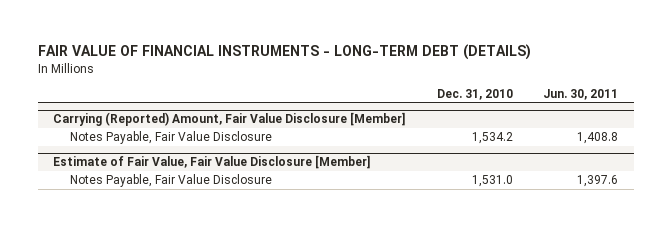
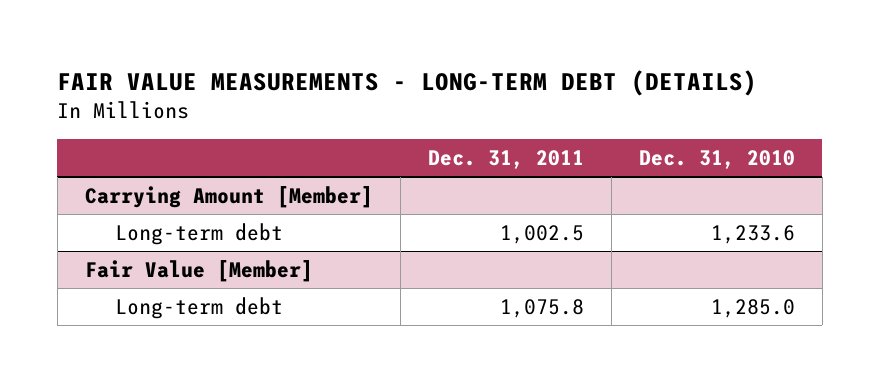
- FAIR VALUE OF FINANCIAL INSTRUMENTS - LONG-TERM DEBT (DETAILS)
+ FAIR VALUE MEASUREMENTS - LONG-TERM DEBT (DETAILS)
- | Dec. 31, 2010 | Jun. 30, 2011
+ | Dec. 31, 2011 | Dec. 31, 2010
- Carrying (Reported) Amount, Fair Value Disclosure [Member]
- Notes Payable, Fair Value Disclosure | 1,534.2 | 1,408.8
- Estimate of Fair Value, Fair Value Disclosure [Member]
- Notes Payable, Fair Value Disclosure | 1,531.0 | 1,397.6
+ Carrying Amount [Member]
+ Long-term debt | 1,002.5 | 1,233.6
+ Fair Value [Member]
+ Long-term debt | 1,075.8 | 1,285.0

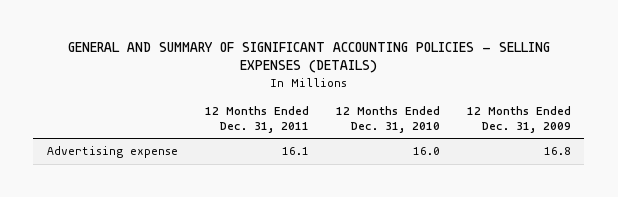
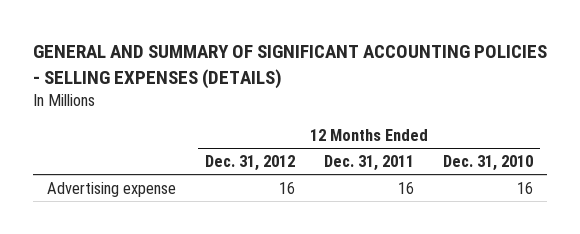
- | 12 Months Ended Dec. 31, 2011 | 12 Months Ended Dec. 31, 2010 | 12 Months Ended Dec. 31, 2009
+ | 12 Months Ended Dec. 31, 2012 | 12 Months Ended Dec. 31, 2011 | 12 Months Ended Dec. 31, 2010
- Advertising expense | 16.1 | 16.0 | 16.8
+ Advertising expense | 16 | 16 | 16

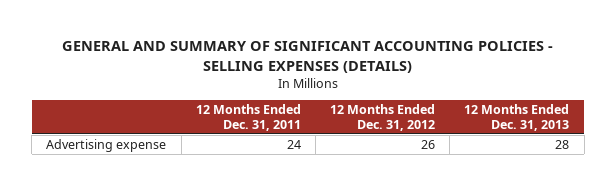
- | 12 Months Ended Dec. 31, 2012 | 12 Months Ended Dec. 31, 2011 | 12 Months Ended Dec. 31, 2010
+ | 12 Months Ended Dec. 31, 2011 | 12 Months Ended Dec. 31, 2012 | 12 Months Ended Dec. 31, 2013
- Advertising expense | 16 | 16 | 16
+ Advertising expense | 24 | 26 | 28

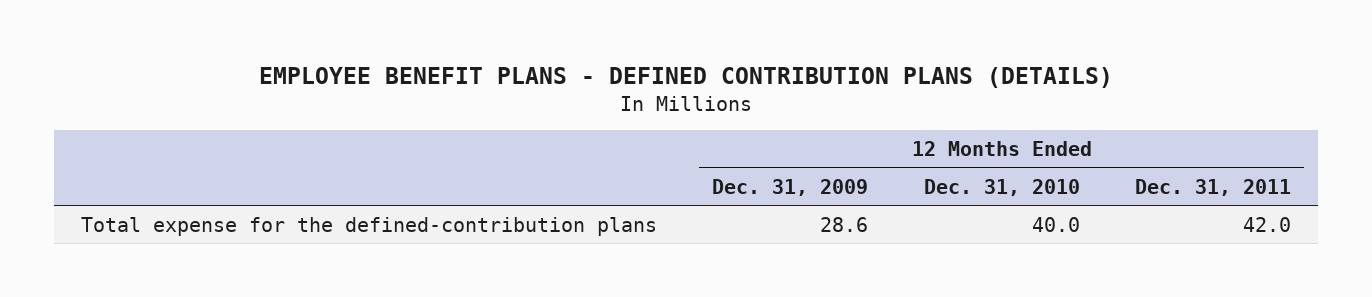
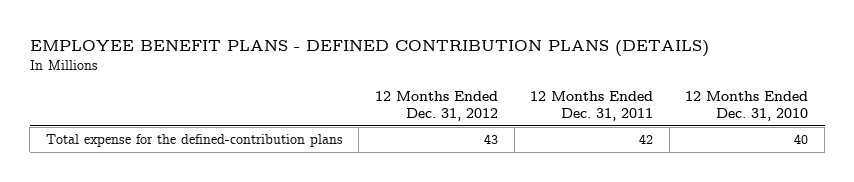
- | 12 Months Ended Dec. 31, 2009 | 12 Months Ended Dec. 31, 2010 | 12 Months Ended Dec. 31, 2011
+ | 12 Months Ended Dec. 31, 2012 | 12 Months Ended Dec. 31, 2011 | 12 Months Ended Dec. 31, 2010
- Total expense for the defined-contribution plans | 28.6 | 40.0 | 42.0
+ Total expense for the defined-contribution plans | 43 | 42 | 40

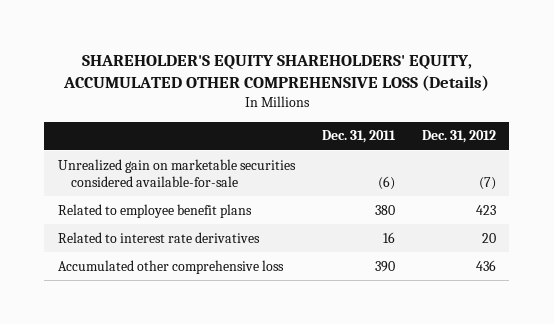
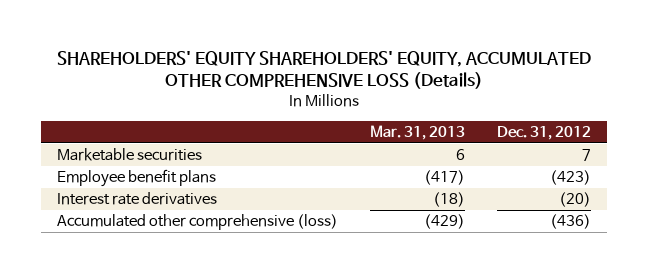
- SHAREHOLDER'S EQUITY SHAREHOLDERS' EQUITY, ACCUMULATED OTHER COMPREHENSIVE LOSS (Details)
+ SHAREHOLDERS' EQUITY SHAREHOLDERS' EQUITY, ACCUMULATED OTHER COMPREHENSIVE LOSS (Details)
- | Dec. 31, 2011 | Dec. 31, 2012
+ | Mar. 31, 2013 | Dec. 31, 2012
- Unrealized gain on marketable securities considered available-for-sale | (6) | (7)
- Related to employee benefit plans | 380 | 423
- Related to interest rate derivatives | 16 | 20
- Accumulated other comprehensive loss | 390 | 436
+ Marketable securities | 6 | 7
+ Employee benefit plans | (417) | (423)
+ Interest rate derivatives | (18) | (20)
+ Accumulated other comprehensive (loss) | (429) | (436)

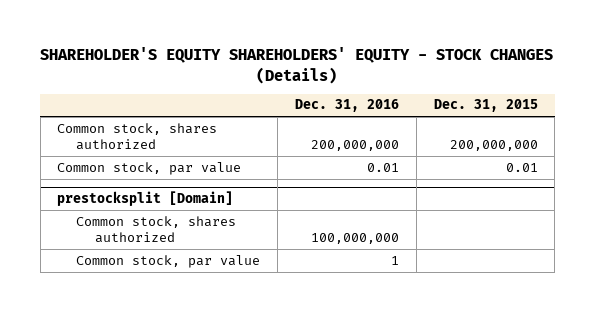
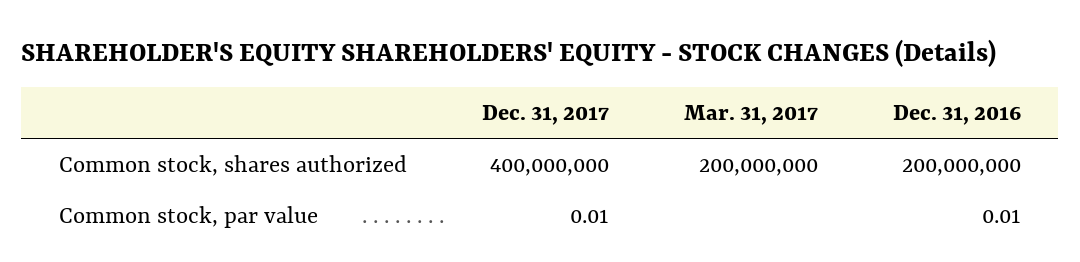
- | Dec. 31, 2016 | Dec. 31, 2015
+ | Dec. 31, 2017 | Mar. 31, 2017 | Dec. 31, 2016
- prestocksplit [Domain]
- Common stock, shares authorized | 100,000,000 |
- Common stock, par value | 1 |

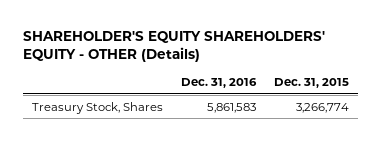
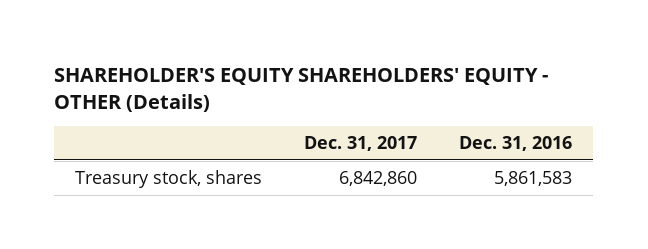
- | Dec. 31, 2016 | Dec. 31, 2015
+ | Dec. 31, 2017 | Dec. 31, 2016
- Treasury Stock, Shares | 5,861,583 | 3,266,774
+ Treasury stock, shares | 6,842,860 | 5,861,583

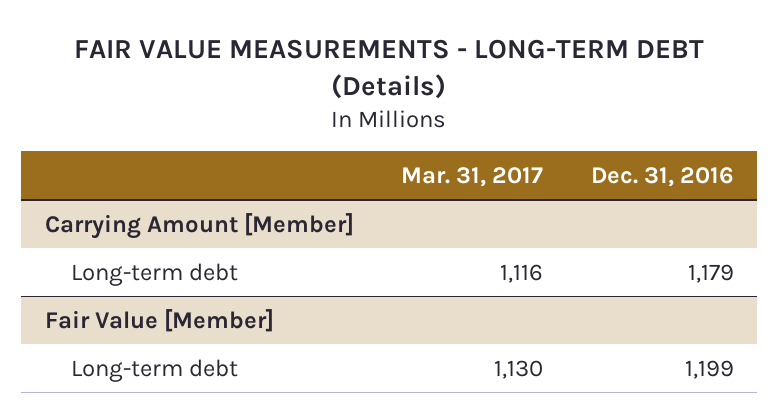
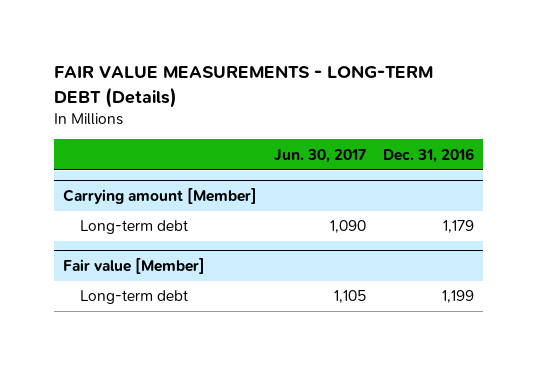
- | Mar. 31, 2017 | Dec. 31, 2016
+ | Jun. 30, 2017 | Dec. 31, 2016
- Carrying Amount [Member]
+ Carrying amount [Member]
- Fair Value [Member]
+ Fair value [Member]

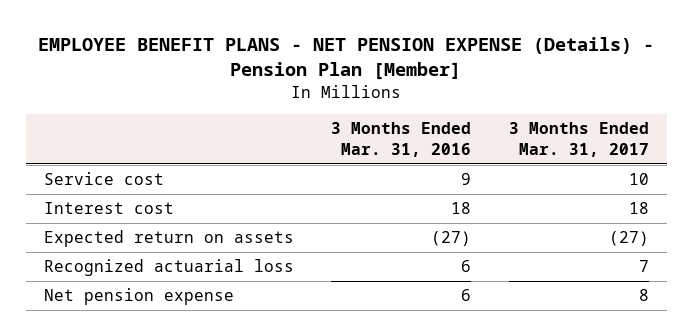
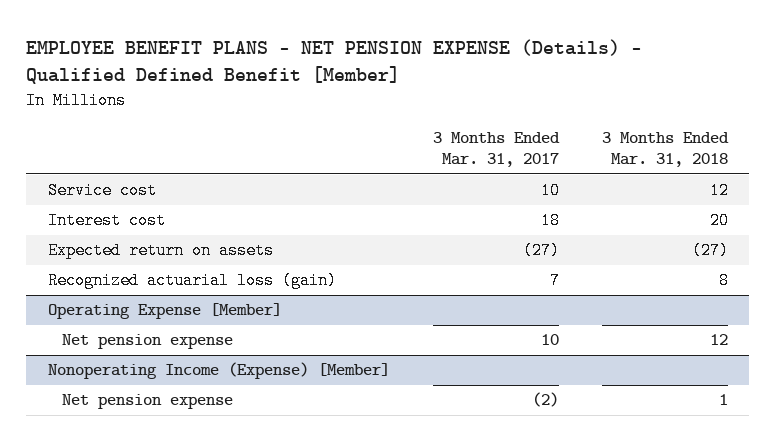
- EMPLOYEE BENEFIT PLANS - NET PENSION EXPENSE (Details) - Pension Plan [Member]
+ EMPLOYEE BENEFIT PLANS - NET PENSION EXPENSE (Details) - Qualified Defined Benefit [Member]
- | 3 Months Ended Mar. 31, 2016 | 3 Months Ended Mar. 31, 2017
+ | 3 Months Ended Mar. 31, 2017 | 3 Months Ended Mar. 31, 2018
- Recognized actuarial loss | 6 | 7
- Net pension expense | 6 | 8
+ Recognized actuarial loss (gain) | 7 | 8
+ Operating Expense [Member]
+ Net pension expense | 10 | 12
+ Nonoperating Income (Expense) [Member]
+ Net pension expense | (2) | 1

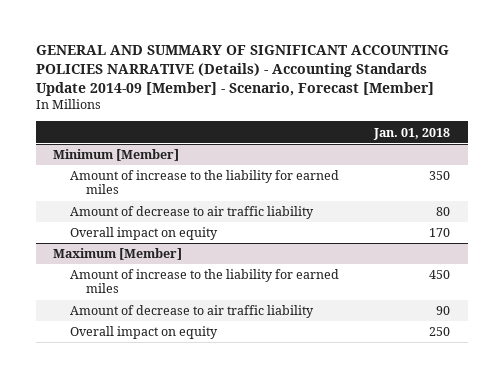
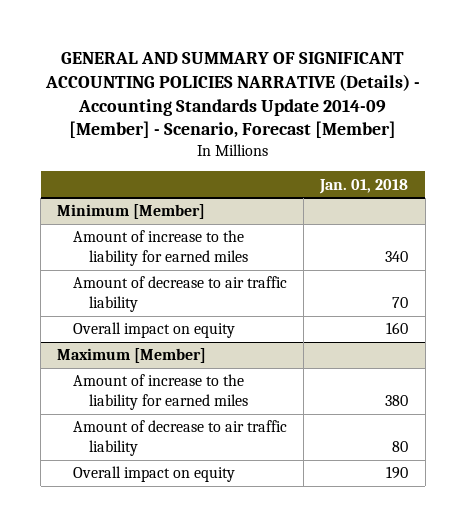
@ Minimum [Member]
- Amount of increase to the liability for earned miles | 350
- Amount of decrease to air traffic liability | 80
- Overall impact on equity | 170
+ Amount of increase to the liability for earned miles | 340
+ Amount of decrease to air traffic liability | 70
+ Overall impact on equity | 160
@ Maximum [Member]
- Amount of increase to the liability for earned miles | 450
- Amount of decrease to air traffic liability | 90
- Overall impact on equity | 250
+ Amount of increase to the liability for earned miles | 380
+ Amount of decrease to air traffic liability | 80
+ Overall impact on equity | 190

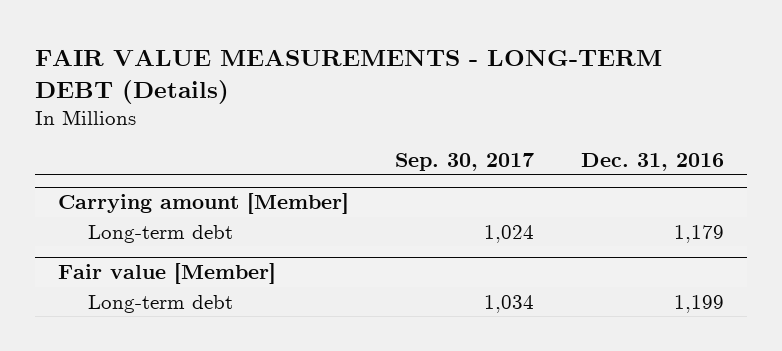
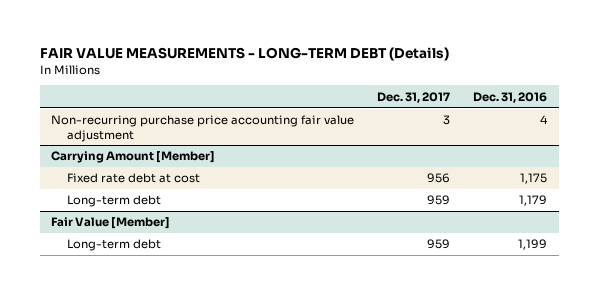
- | Sep. 30, 2017 | Dec. 31, 2016
+ | Dec. 31, 2017 | Dec. 31, 2016
- Carrying amount [Member]
+ Non-recurring purchase price accounting fair value adjustment | 3 | 4
+ Carrying Amount [Member]
+ Fixed rate debt at cost | 956 | 1,175
- Fair value [Member]
+ Fair Value [Member]

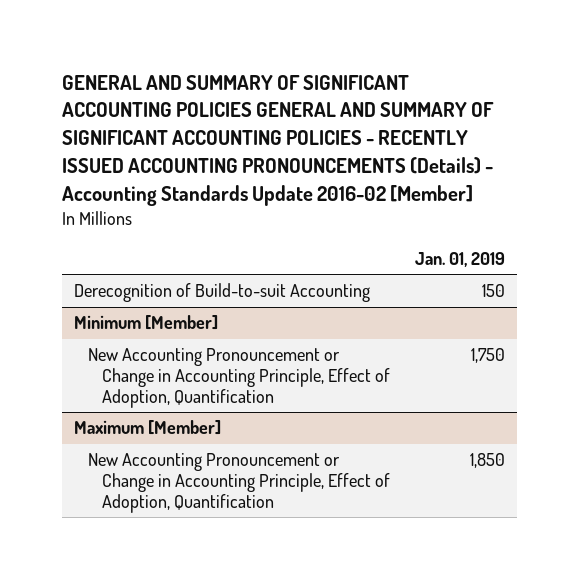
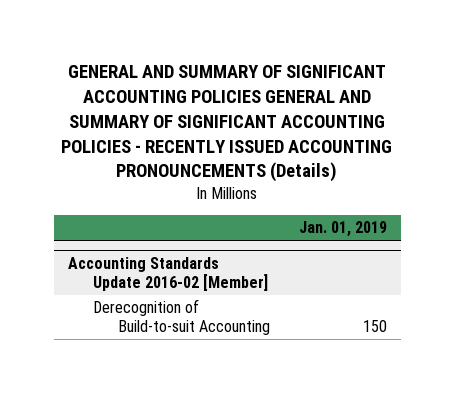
- GENERAL AND SUMMARY OF SIGNIFICANT ACCOUNTING POLICIES GENERAL AND SUMMARY OF SIGNIFICANT ACCOUNTING POLICIES - RECENTLY ISSUED ACCOUNTING PRONOUNCEMENTS (Details) - Accounting Standards Update 2016-02 [Member]
+ GENERAL AND SUMMARY OF SIGNIFICANT ACCOUNTING POLICIES GENERAL AND SUMMARY OF SIGNIFICANT ACCOUNTING POLICIES - RECENTLY ISSUED ACCOUNTING PRONOUNCEMENTS (Details)
+ Accounting Standards Update 2016-02 [Member]
- Minimum [Member]
- New Accounting Pronouncement or Change in Accounting Principle, Effect of Adoption, Quantification | 1,750
- Maximum [Member]
- New Accounting Pronouncement or Change in Accounting Principle, Effect of Adoption, Quantification | 1,850

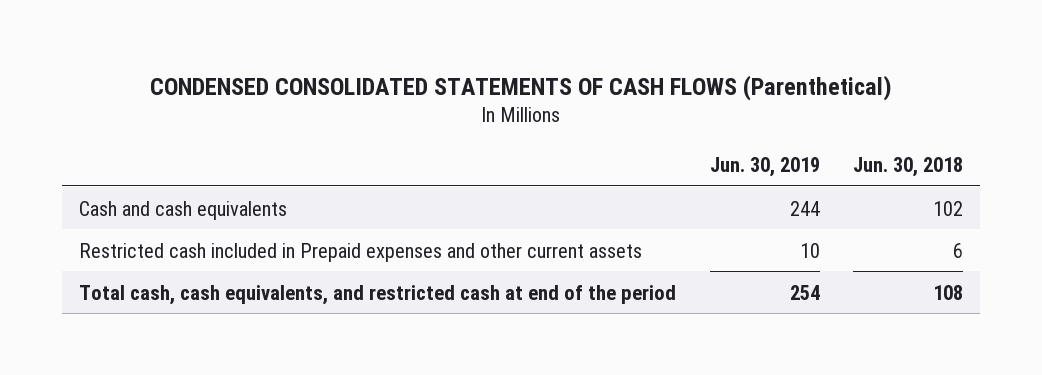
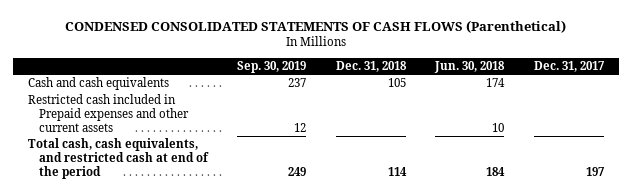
- | Jun. 30, 2019 | Jun. 30, 2018
+ | Sep. 30, 2019 | Dec. 31, 2018 | Jun. 30, 2018 | Dec. 31, 2017
- Cash and cash equivalents | 244 | 102
- Restricted cash included in Prepaid expenses and other current assets | 10 | 6
- Total cash, cash equivalents, and restricted cash at end of the period | 254 | 108
+ Cash and cash equivalents | 237 | 105 | 174 |
+ Restricted cash included in Prepaid expenses and other current assets | 12 | | 10 |
+ Total cash, cash equivalents, and restricted cash at end of the period | 249 | 114 | 184 | 197

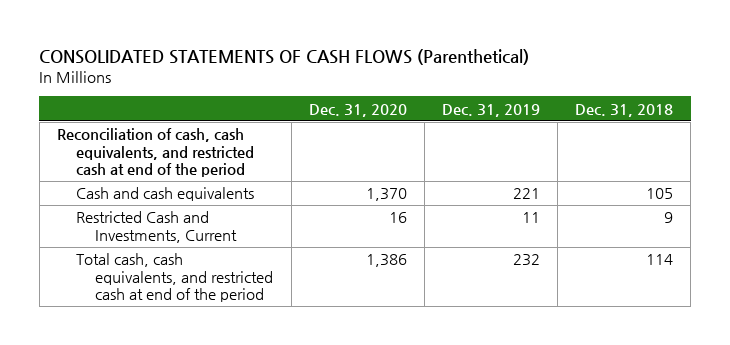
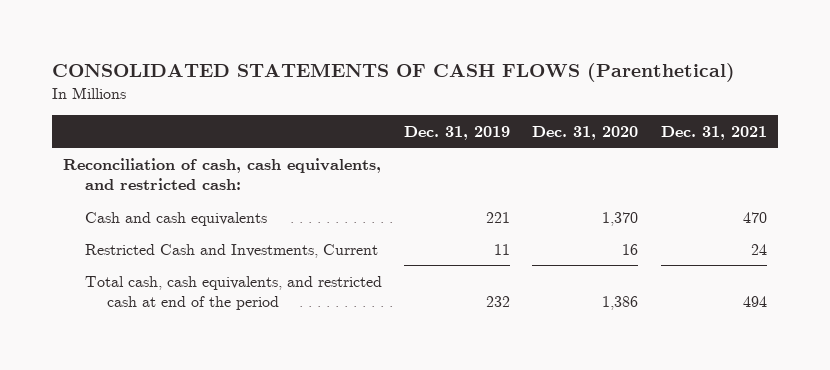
- | Dec. 31, 2020 | Dec. 31, 2019 | Dec. 31, 2018
+ | Dec. 31, 2019 | Dec. 31, 2020 | Dec. 31, 2021
- Reconciliation of cash, cash equivalents, and restricted cash at end of the period
+ Reconciliation of cash, cash equivalents, and restricted cash:

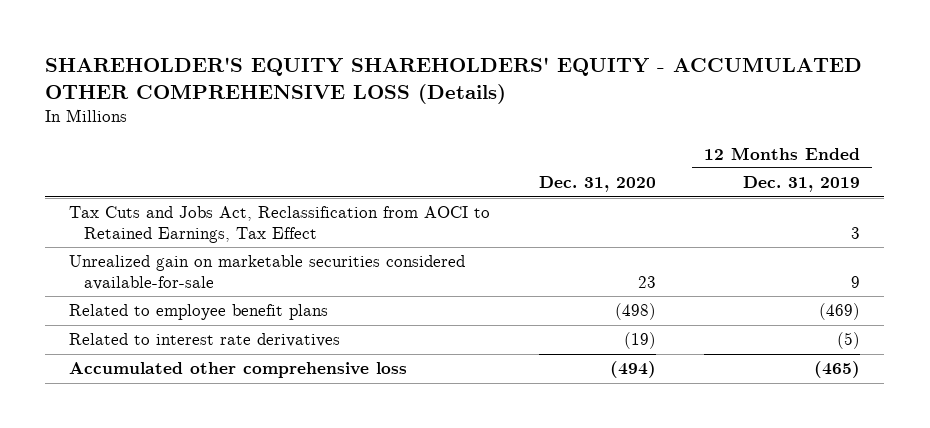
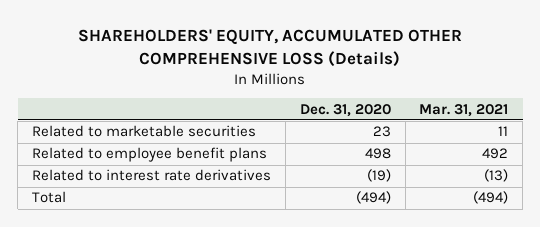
- SHAREHOLDER'S EQUITY SHAREHOLDERS' EQUITY - ACCUMULATED OTHER COMPREHENSIVE LOSS (Details)
+ SHAREHOLDERS' EQUITY, ACCUMULATED OTHER COMPREHENSIVE LOSS (Details)
- | Dec. 31, 2020 | 12 Months Ended Dec. 31, 2019
+ | Dec. 31, 2020 | Mar. 31, 2021
- Tax Cuts and Jobs Act, Reclassification from AOCI to Retained Earnings, Tax Effect | | 3
- Unrealized gain on marketable securities considered available-for-sale | 23 | 9
- Related to employee benefit plans | (498) | (469)
+ Related to marketable securities | 23 | 11
+ Related to employee benefit plans | 498 | 492
- Accumulated other comprehensive loss | (494) | (465)
+ Total | (494) | (494)

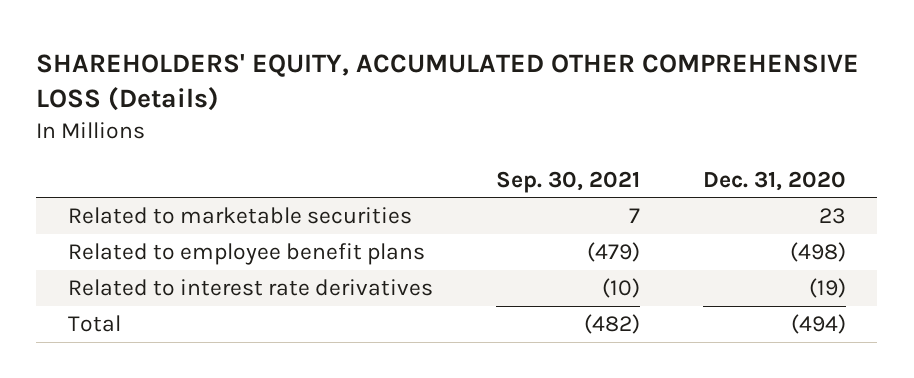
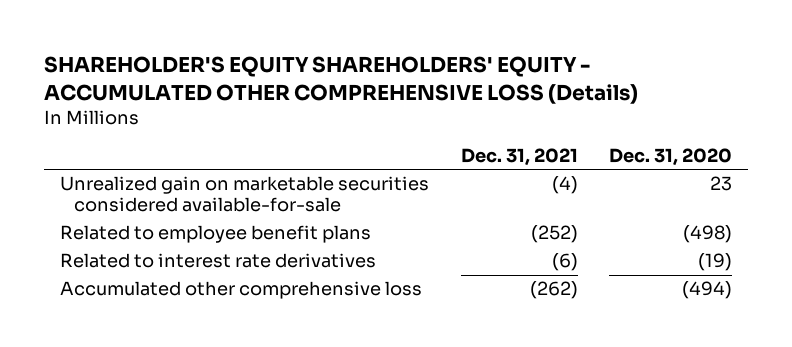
- SHAREHOLDERS' EQUITY, ACCUMULATED OTHER COMPREHENSIVE LOSS (Details)
+ SHAREHOLDER'S EQUITY SHAREHOLDERS' EQUITY - ACCUMULATED OTHER COMPREHENSIVE LOSS (Details)
- | Sep. 30, 2021 | Dec. 31, 2020
+ | Dec. 31, 2021 | Dec. 31, 2020
- Related to marketable securities | 7 | 23
+ Unrealized gain on marketable securities considered available-for-sale | (4) | 23
- Total | (482) | (494)
+ Accumulated other comprehensive loss | (262) | (494)

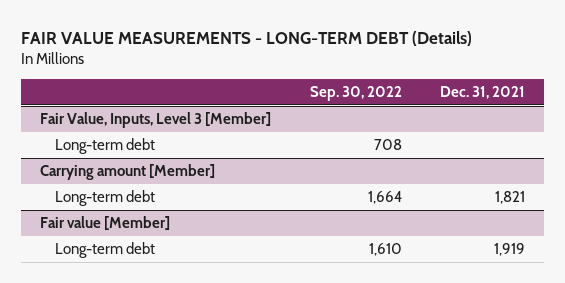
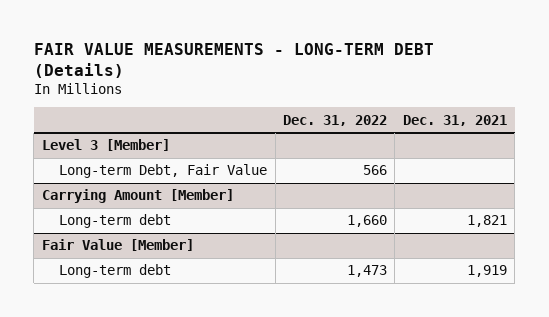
- | Sep. 30, 2022 | Dec. 31, 2021
+ | Dec. 31, 2022 | Dec. 31, 2021
- Fair Value, Inputs, Level 3 [Member]
- Long-term debt | 708 |
- Carrying amount [Member]
+ Level 3 [Member]
+ Long-term Debt, Fair Value | 566 |
+ Carrying Amount [Member]
- Fair value [Member]
+ Fair Value [Member]

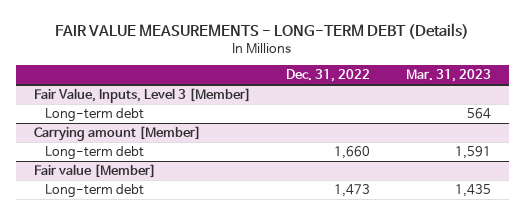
- | Dec. 31, 2022 | Dec. 31, 2021
+ | Dec. 31, 2022 | Mar. 31, 2023
- Level 3 [Member]
- Long-term Debt, Fair Value | 566 |
- Carrying Amount [Member]
+ Fair Value, Inputs, Level 3 [Member]
+ Long-term debt | | 564
+ Carrying amount [Member]
- Fair Value [Member]
+ Fair value [Member]

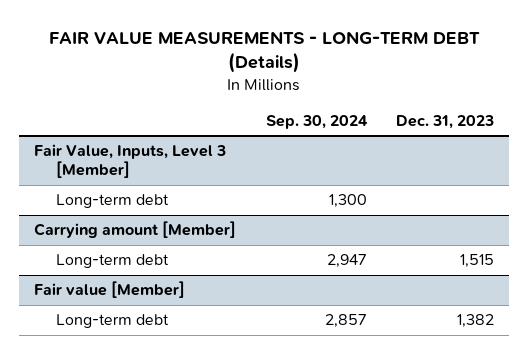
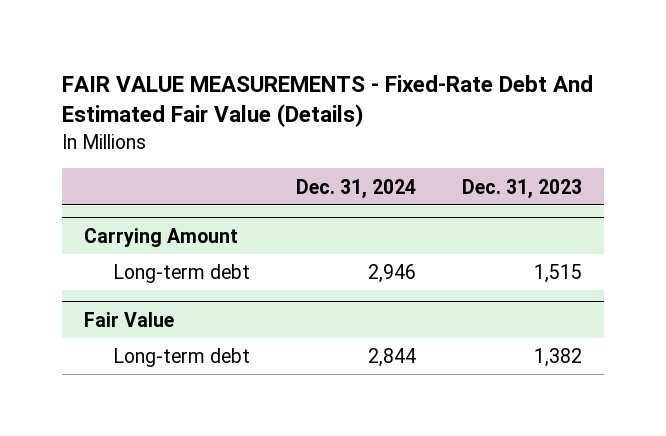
- FAIR VALUE MEASUREMENTS - LONG-TERM DEBT (Details)
+ FAIR VALUE MEASUREMENTS - Fixed-Rate Debt And Estimated Fair Value (Details)
- | Sep. 30, 2024 | Dec. 31, 2023
+ | Dec. 31, 2024 | Dec. 31, 2023
- Fair Value, Inputs, Level 3 [Member]
- Long-term debt | 1,300 |
- Carrying amount [Member]
+ Carrying Amount
- Fair value [Member]
+ Fair Value

